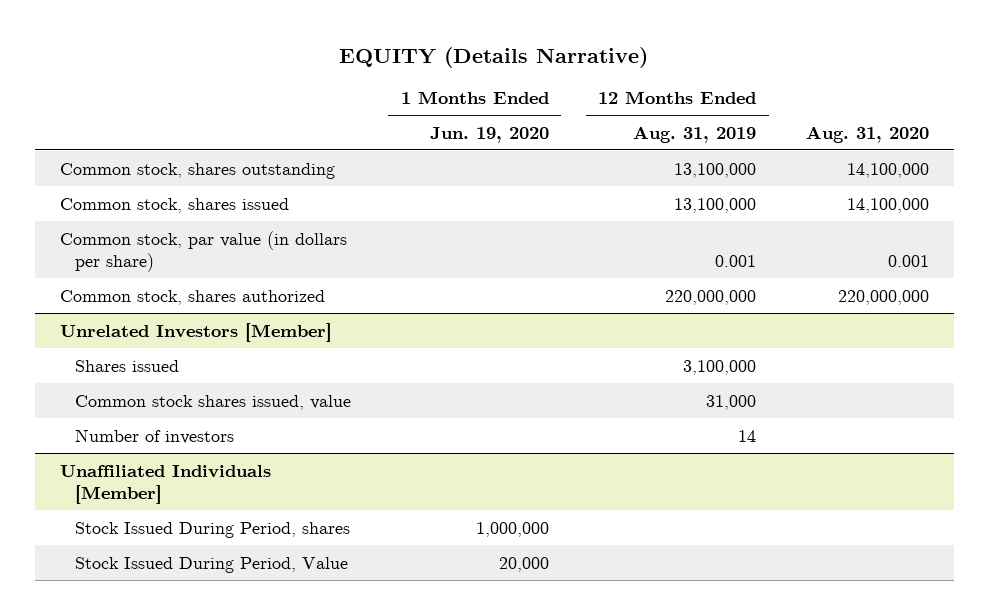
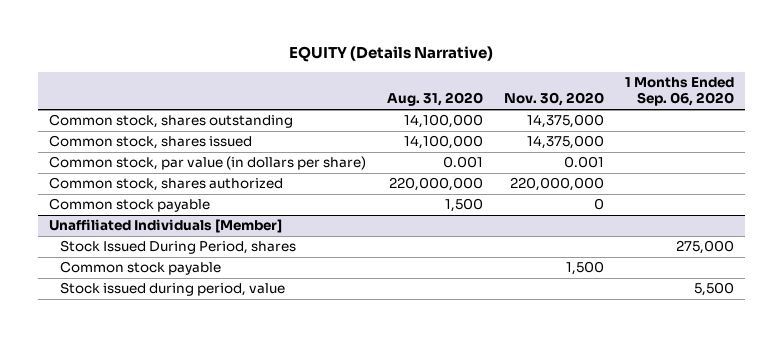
- | 1 Months Ended Jun. 19, 2020 | 12 Months Ended Aug. 31, 2019 | Aug. 31, 2020
+ | Aug. 31, 2020 | Nov. 30, 2020 | 1 Months Ended Sep. 06, 2020
- Unrelated Investors [Member]
- Shares issued | | 3,100,000 |
- Common stock shares issued, value | | 31,000 |
- Number of investors | | 14 |
+ Common stock payable | 1,500 | 0 |
@ Unaffiliated Individuals [Member]
- Stock Issued During Period, Value | 20,000 | |
+ Common stock payable | | 1,500 |
+ Stock issued during period, value | | | 5,500

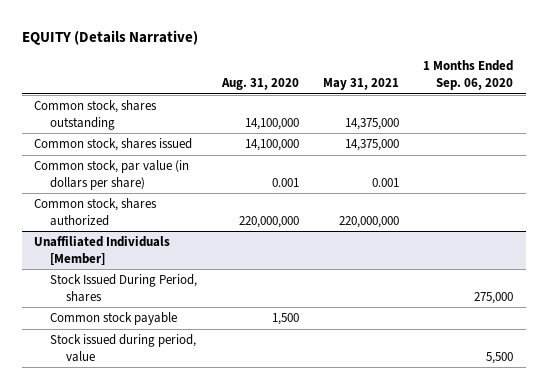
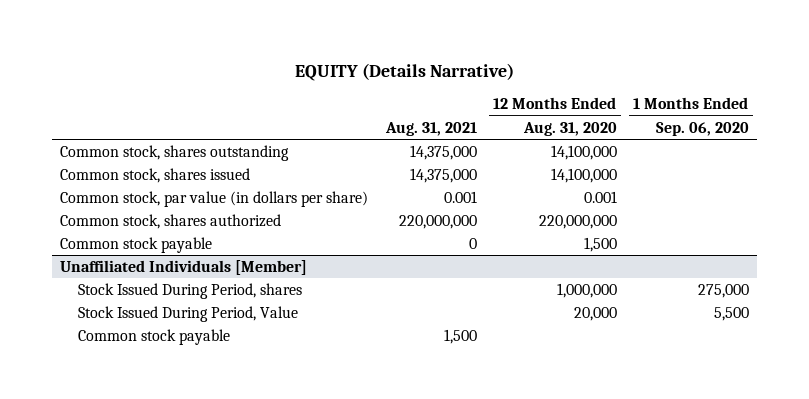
- | Aug. 31, 2020 | May 31, 2021 | 1 Months Ended Sep. 06, 2020
+ | Aug. 31, 2021 | 12 Months Ended Aug. 31, 2020 | 1 Months Ended Sep. 06, 2020
+ Common stock payable | 0 | 1,500 |
@ Unaffiliated Individuals [Member]
+ Stock Issued During Period, Value | | 20,000 | 5,500
- Stock issued during period, value | | | 5,500

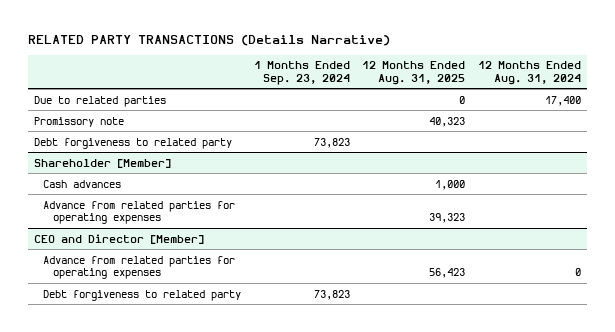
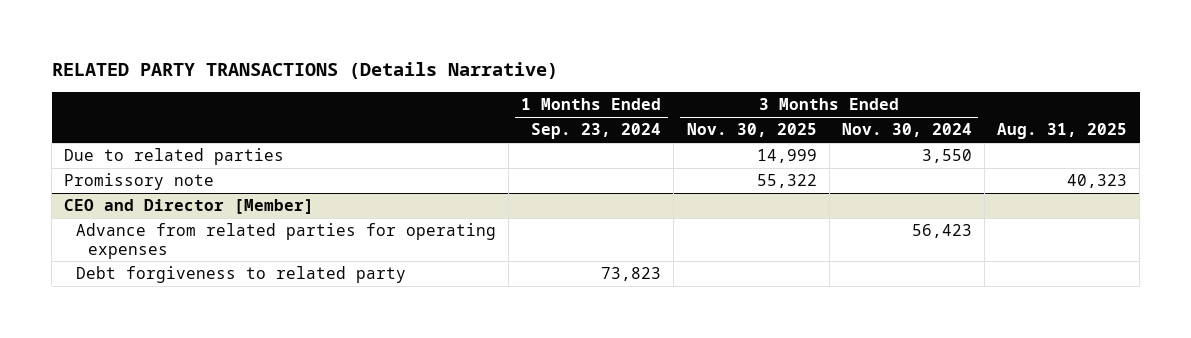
- | 1 Months Ended Sep. 23, 2024 | 12 Months Ended Aug. 31, 2025 | 12 Months Ended Aug. 31, 2024
+ | 1 Months Ended Sep. 23, 2024 | 3 Months Ended Nov. 30, 2025 | 3 Months Ended Nov. 30, 2024 | Aug. 31, 2025
- Debt forgiveness to related party | 73,823 | |
- Shareholder [Member]
- Cash advances | | 1,000 |
- Advance from related parties for operating expenses | | 39,323 |

